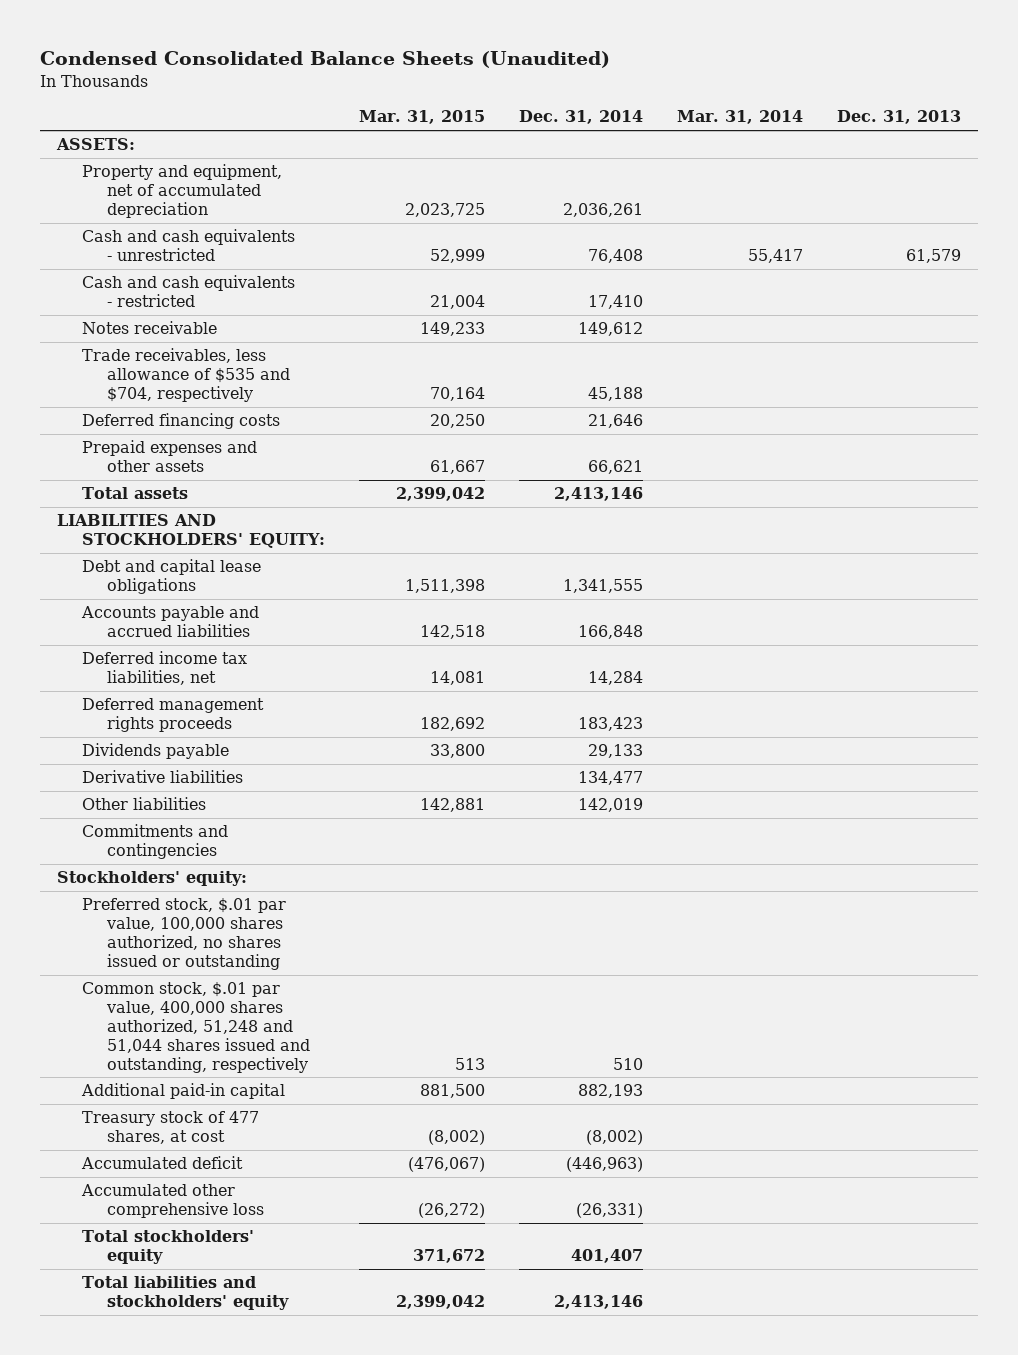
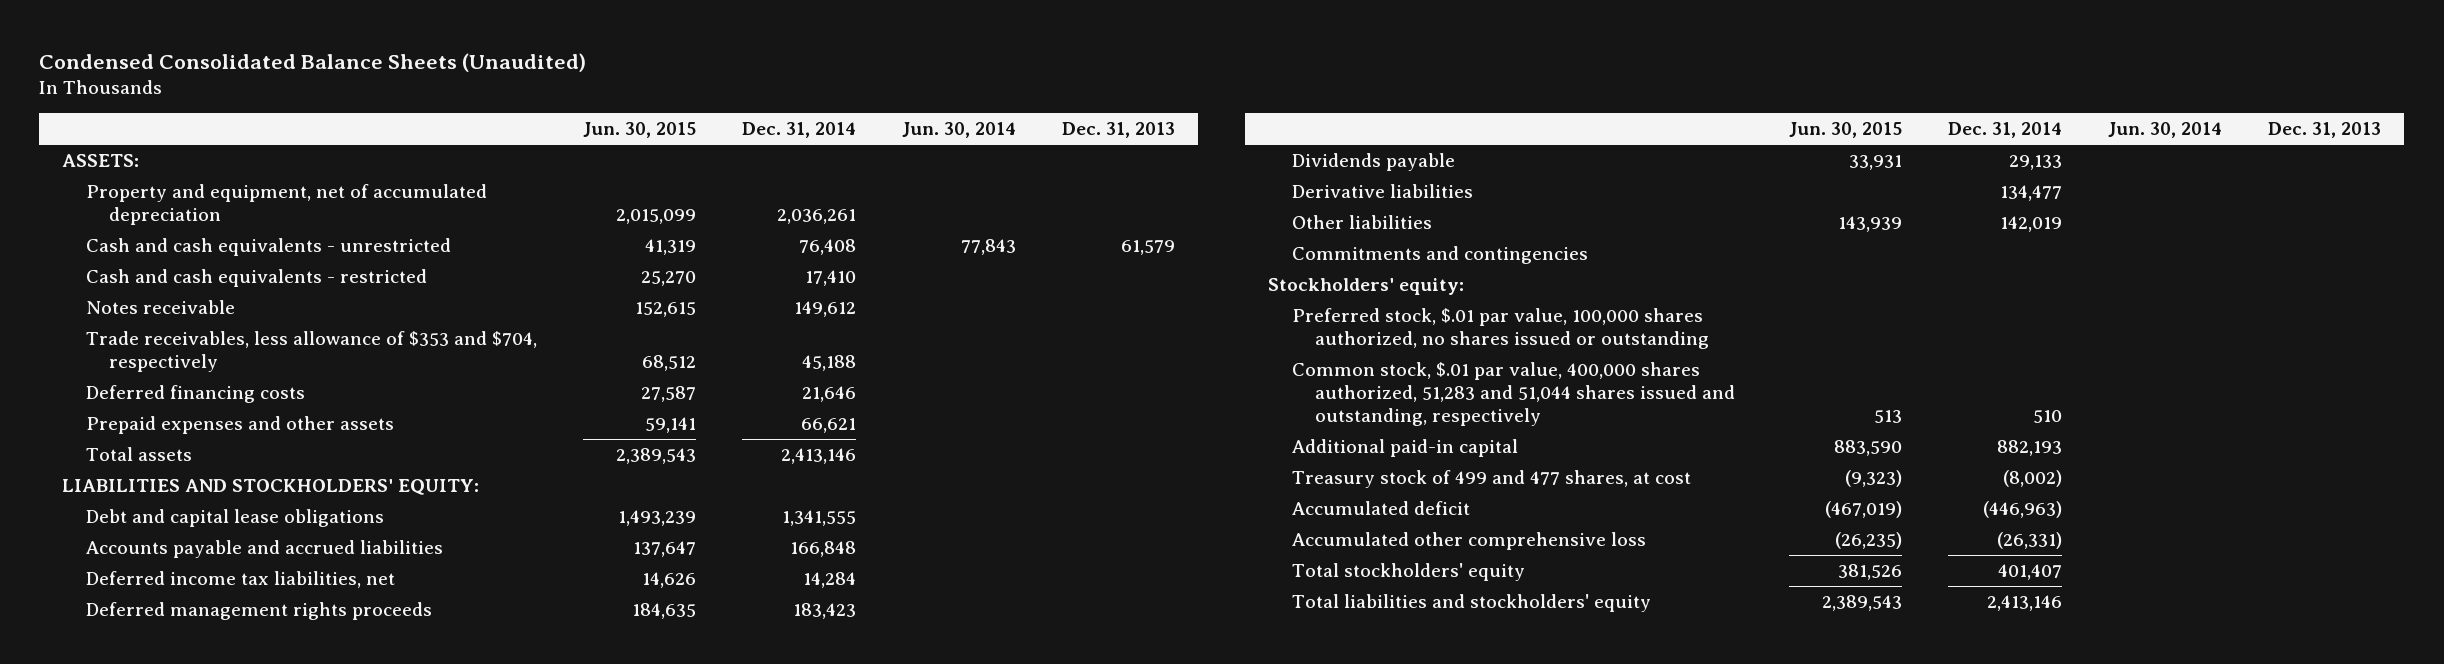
- | Mar. 31, 2015 | Dec. 31, 2014 | Mar. 31, 2014 | Dec. 31, 2013
+ | Jun. 30, 2015 | Dec. 31, 2014 | Jun. 30, 2014 | Dec. 31, 2013
- Trade receivables, less allowance of $535 and $704, respectively | 70,164 | 45,188 | |
+ Trade receivables, less allowance of $353 and $704, respectively | 68,512 | 45,188 | |
- Common stock, $.01 par value, 400,000 shares authorized, 51,248 and 51,044 shares issued and outstanding, respectively | 513 | 510 | |
+ Common stock, $.01 par value, 400,000 shares authorized, 51,283 and 51,044 shares issued and outstanding, respectively | 513 | 510 | |
- Treasury stock of 477 shares, at cost | (8,002) | (8,002) | |
+ Treasury stock of 499 and 477 shares, at cost | (9,323) | (8,002) | |

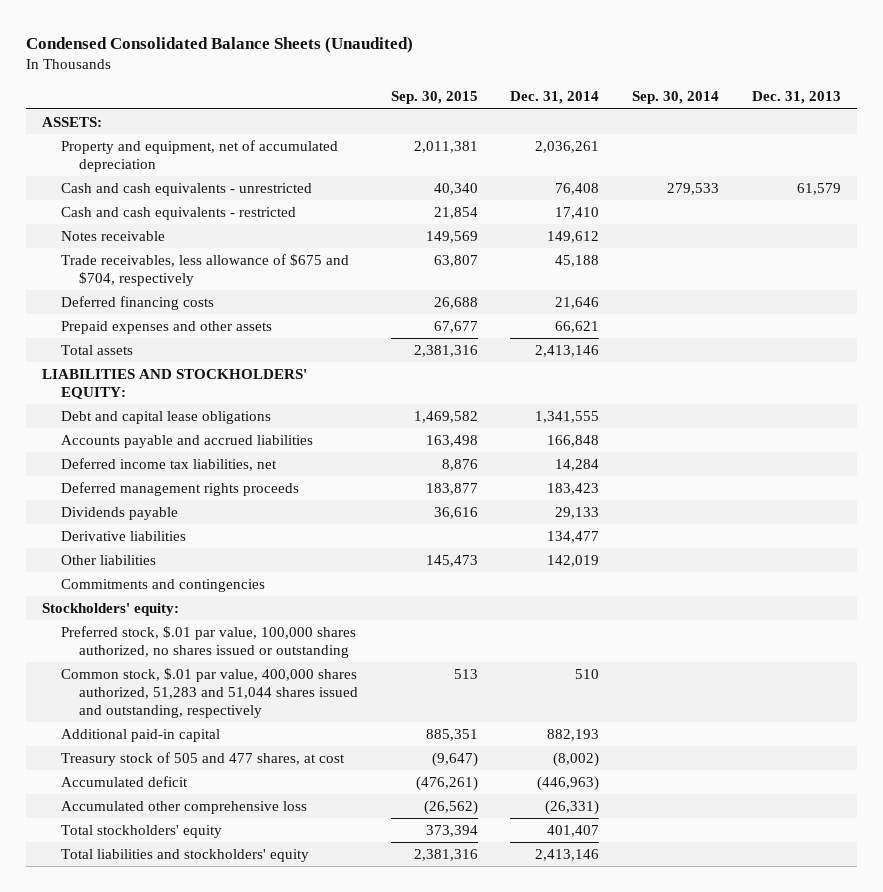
- | Jun. 30, 2015 | Dec. 31, 2014 | Jun. 30, 2014 | Dec. 31, 2013
+ | Sep. 30, 2015 | Dec. 31, 2014 | Sep. 30, 2014 | Dec. 31, 2013
- Trade receivables, less allowance of $353 and $704, respectively | 68,512 | 45,188 | |
+ Trade receivables, less allowance of $675 and $704, respectively | 63,807 | 45,188 | |
- Treasury stock of 499 and 477 shares, at cost | (9,323) | (8,002) | |
+ Treasury stock of 505 and 477 shares, at cost | (9,647) | (8,002) | |

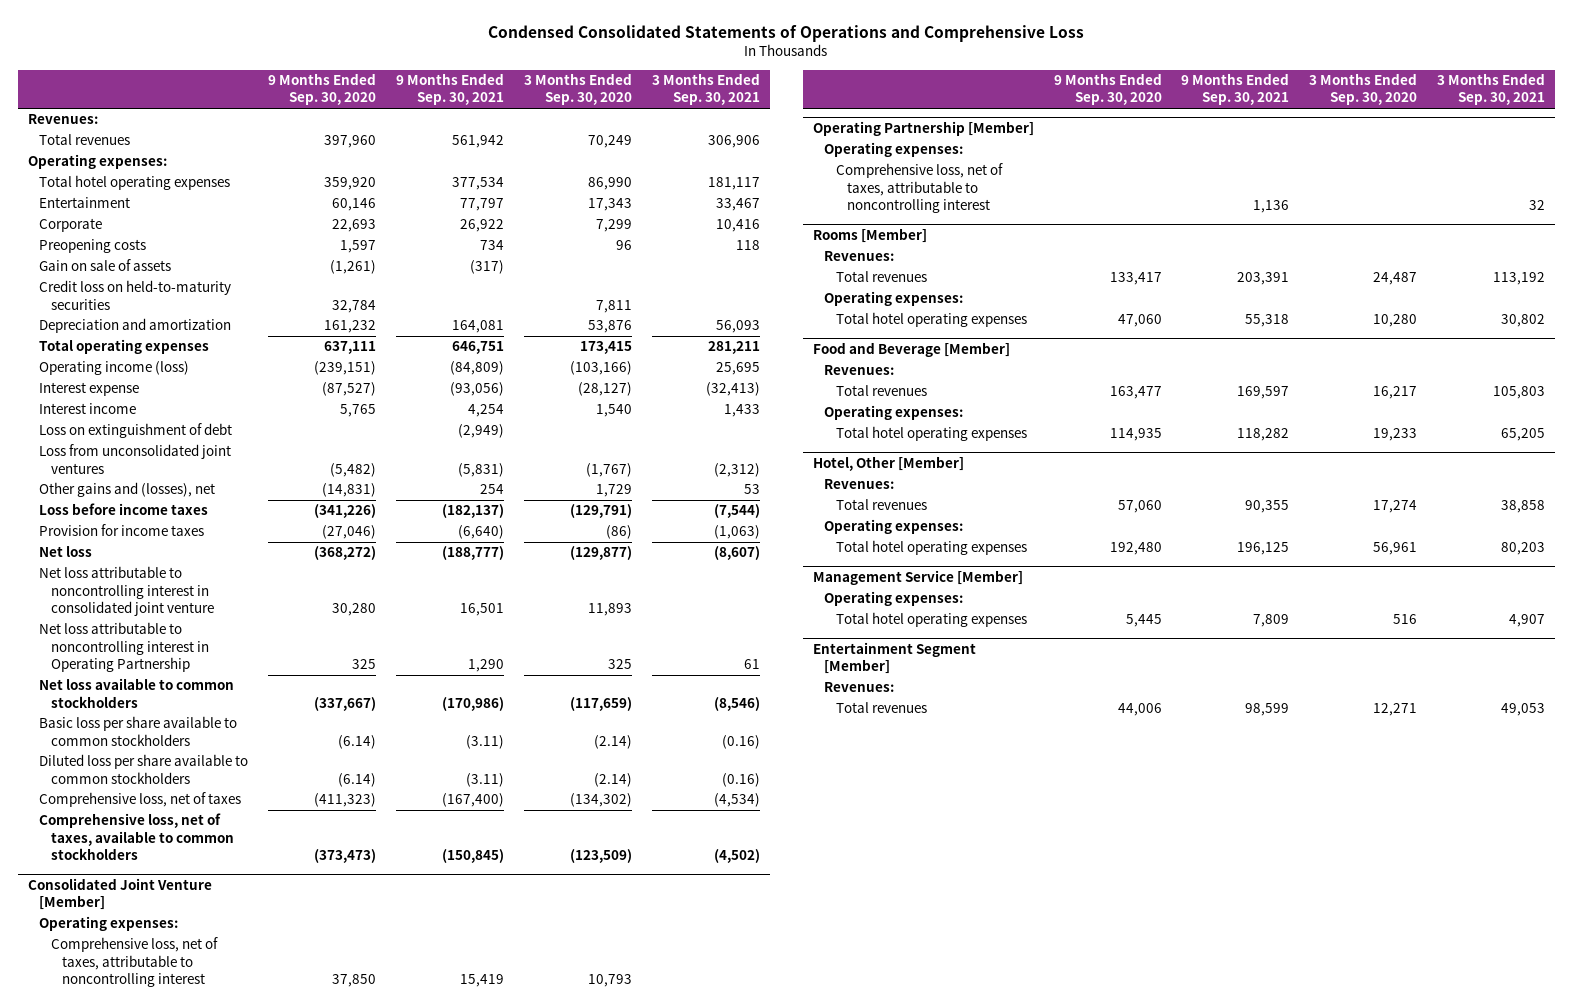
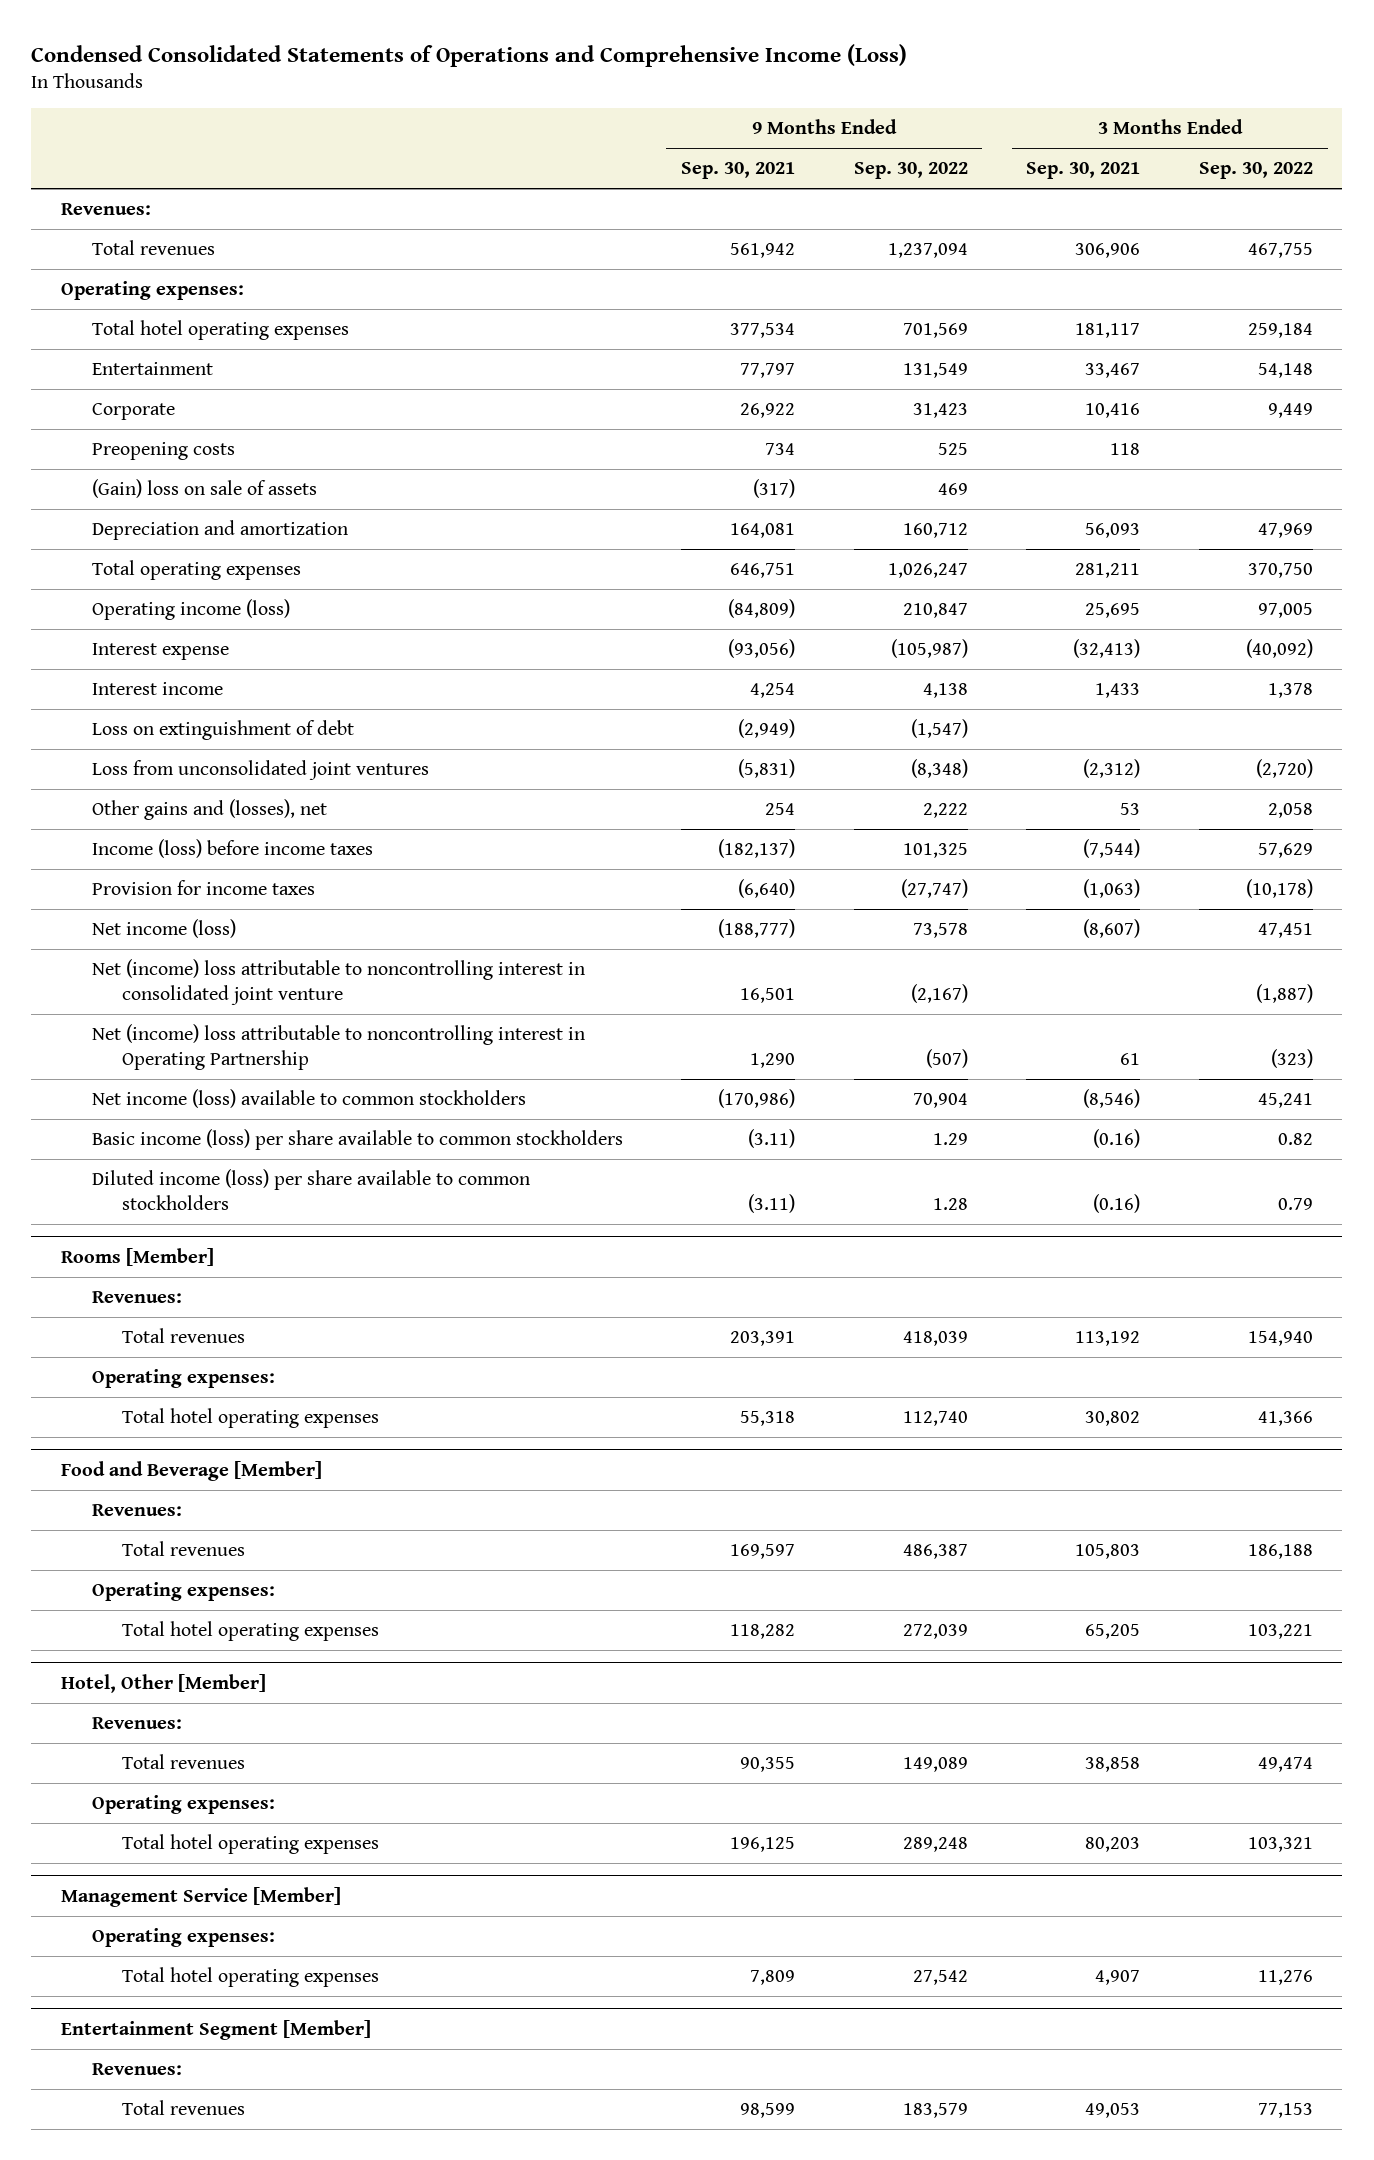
- Condensed Consolidated Statements of Operations and Comprehensive Loss
+ Condensed Consolidated Statements of Operations and Comprehensive Income (Loss)
- | 9 Months Ended Sep. 30, 2020 | 9 Months Ended Sep. 30, 2021 | 3 Months Ended Sep. 30, 2020 | 3 Months Ended Sep. 30, 2021
+ | 9 Months Ended Sep. 30, 2021 | 9 Months Ended Sep. 30, 2022 | 3 Months Ended Sep. 30, 2021 | 3 Months Ended Sep. 30, 2022
- Gain on sale of assets | (1,261) | (317) | |
- Credit loss on held-to-maturity securities | 32,784 | | 7,811 |
+ (Gain) loss on sale of assets | (317) | 469 | |
- Loss before income taxes | (341,226) | (182,137) | (129,791) | (7,544)
+ Income (loss) before income taxes | (182,137) | 101,325 | (7,544) | 57,629
- Net loss | (368,272) | (188,777) | (129,877) | (8,607)
- Net loss attributable to noncontrolling interest in consolidated joint venture | 30,280 | 16,501 | 11,893 |
- Net loss attributable to noncontrolling interest in Operating Partnership | 325 | 1,290 | 325 | 61
- Net loss available to common stockholders | (337,667) | (170,986) | (117,659) | (8,546)
- Basic loss per share available to common stockholders | (6.14) | (3.11) | (2.14) | (0.16)
- Diluted loss per share available to common stockholders | (6.14) | (3.11) | (2.14) | (0.16)
- Comprehensive loss, net of taxes | (411,323) | (167,400) | (134,302) | (4,534)
- Comprehensive loss, net of taxes, available to common stockholders | (373,473) | (150,845) | (123,509) | (4,502)
- Consolidated Joint Venture [Member]
- Operating expenses:
- Comprehensive loss, net of taxes, attributable to noncontrolling interest | 37,850 | 15,419 | 10,793 |
- Operating Partnership [Member]
- Operating expenses:
- Comprehensive loss, net of taxes, attributable to noncontrolling interest | | 1,136 | | 32
+ Net income (loss) | (188,777) | 73,578 | (8,607) | 47,451
+ Net (income) loss attributable to noncontrolling interest in consolidated joint venture | 16,501 | (2,167) | | (1,887)
+ Net (income) loss attributable to noncontrolling interest in Operating Partnership | 1,290 | (507) | 61 | (323)
+ Net income (loss) available to common stockholders | (170,986) | 70,904 | (8,546) | 45,241
+ Basic income (loss) per share available to common stockholders | (3.11) | 1.29 | (0.16) | 0.82
+ Diluted income (loss) per share available to common stockholders | (3.11) | 1.28 | (0.16) | 0.79

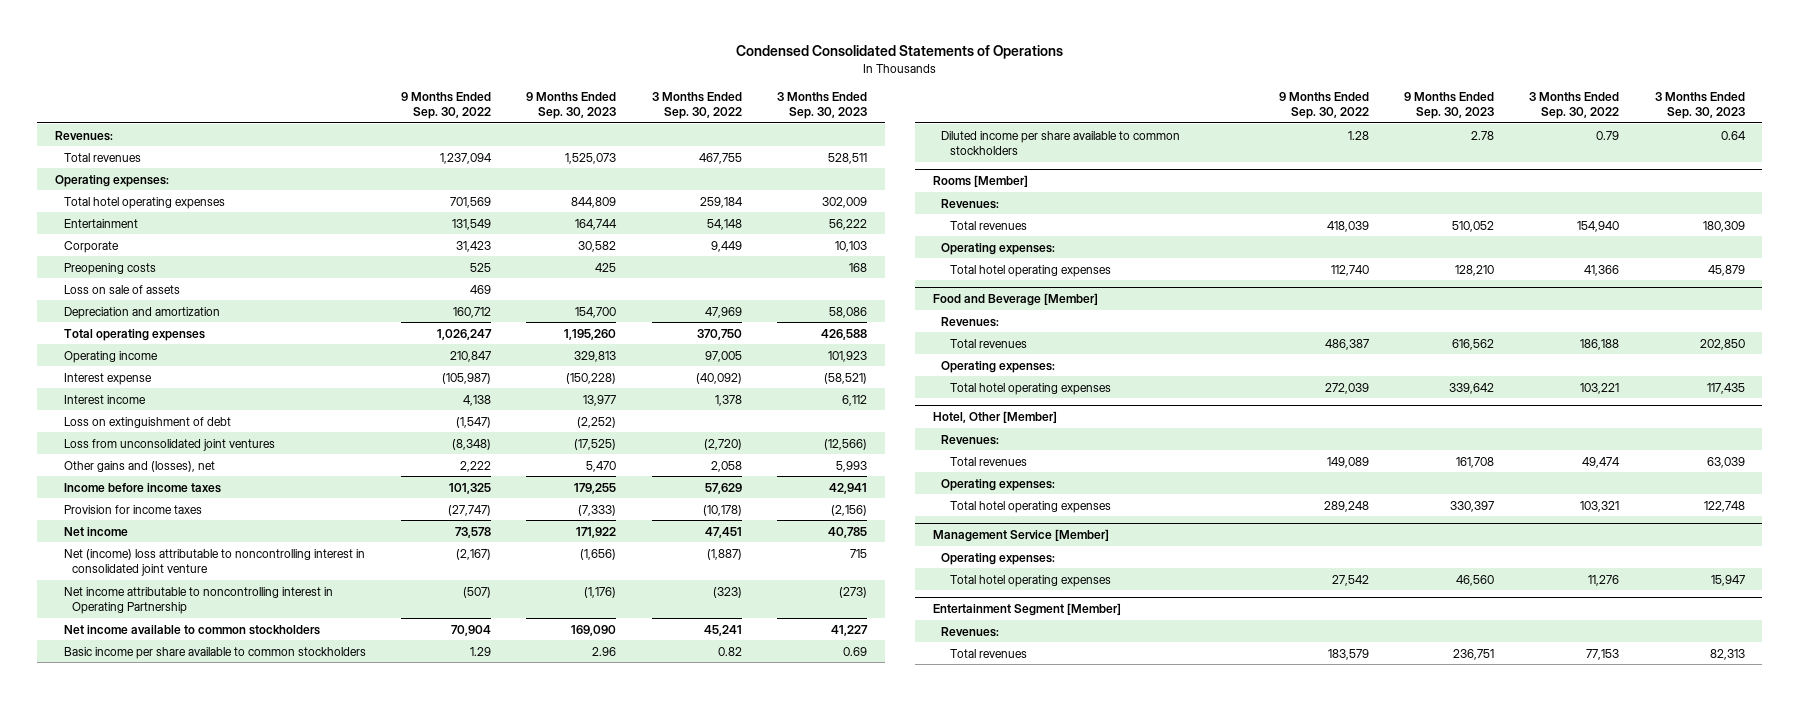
- Condensed Consolidated Statements of Operations and Comprehensive Income (Loss)
+ Condensed Consolidated Statements of Operations
- | 9 Months Ended Sep. 30, 2021 | 9 Months Ended Sep. 30, 2022 | 3 Months Ended Sep. 30, 2021 | 3 Months Ended Sep. 30, 2022
+ | 9 Months Ended Sep. 30, 2022 | 9 Months Ended Sep. 30, 2023 | 3 Months Ended Sep. 30, 2022 | 3 Months Ended Sep. 30, 2023
- (Gain) loss on sale of assets | (317) | 469 | |
+ Loss on sale of assets | 469 | | |
- Operating income (loss) | (84,809) | 210,847 | 25,695 | 97,005
+ Operating income | 210,847 | 329,813 | 97,005 | 101,923
- Income (loss) before income taxes | (182,137) | 101,325 | (7,544) | 57,629
+ Income before income taxes | 101,325 | 179,255 | 57,629 | 42,941
- Net income (loss) | (188,777) | 73,578 | (8,607) | 47,451
+ Net income | 73,578 | 171,922 | 47,451 | 40,785
- Net (income) loss attributable to noncontrolling interest in Operating Partnership | 1,290 | (507) | 61 | (323)
- Net income (loss) available to common stockholders | (170,986) | 70,904 | (8,546) | 45,241
- Basic income (loss) per share available to common stockholders | (3.11) | 1.29 | (0.16) | 0.82
- Diluted income (loss) per share available to common stockholders | (3.11) | 1.28 | (0.16) | 0.79
+ Net income attributable to noncontrolling interest in Operating Partnership | (507) | (1,176) | (323) | (273)
+ Net income available to common stockholders | 70,904 | 169,090 | 45,241 | 41,227
+ Basic income per share available to common stockholders | 1.29 | 2.96 | 0.82 | 0.69
+ Diluted income per share available to common stockholders | 1.28 | 2.78 | 0.79 | 0.64

